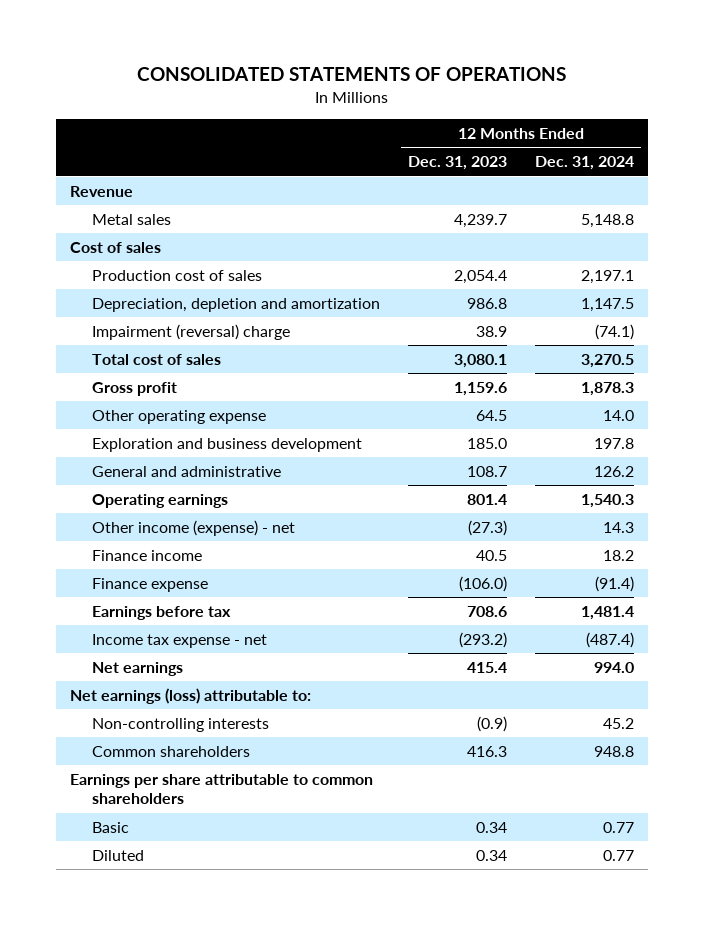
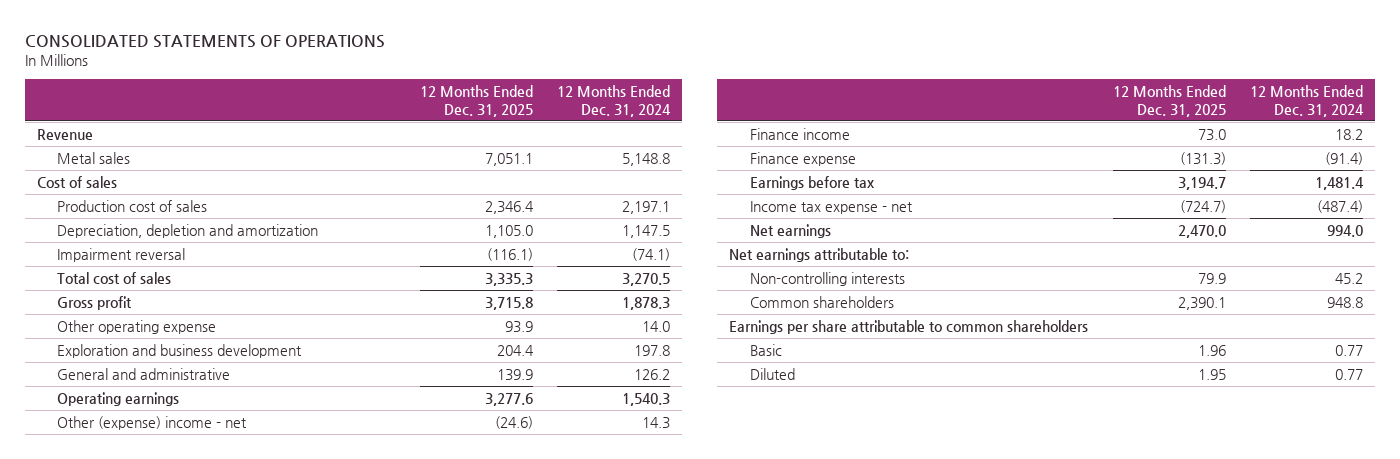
- | 12 Months Ended Dec. 31, 2023 | 12 Months Ended Dec. 31, 2024
+ | 12 Months Ended Dec. 31, 2025 | 12 Months Ended Dec. 31, 2024
- Impairment (reversal) charge | 38.9 | (74.1)
+ Impairment reversal | (116.1) | (74.1)
- Other income (expense) - net | (27.3) | 14.3
+ Other (expense) income - net | (24.6) | 14.3
- Net earnings (loss) attributable to:
+ Net earnings attributable to:

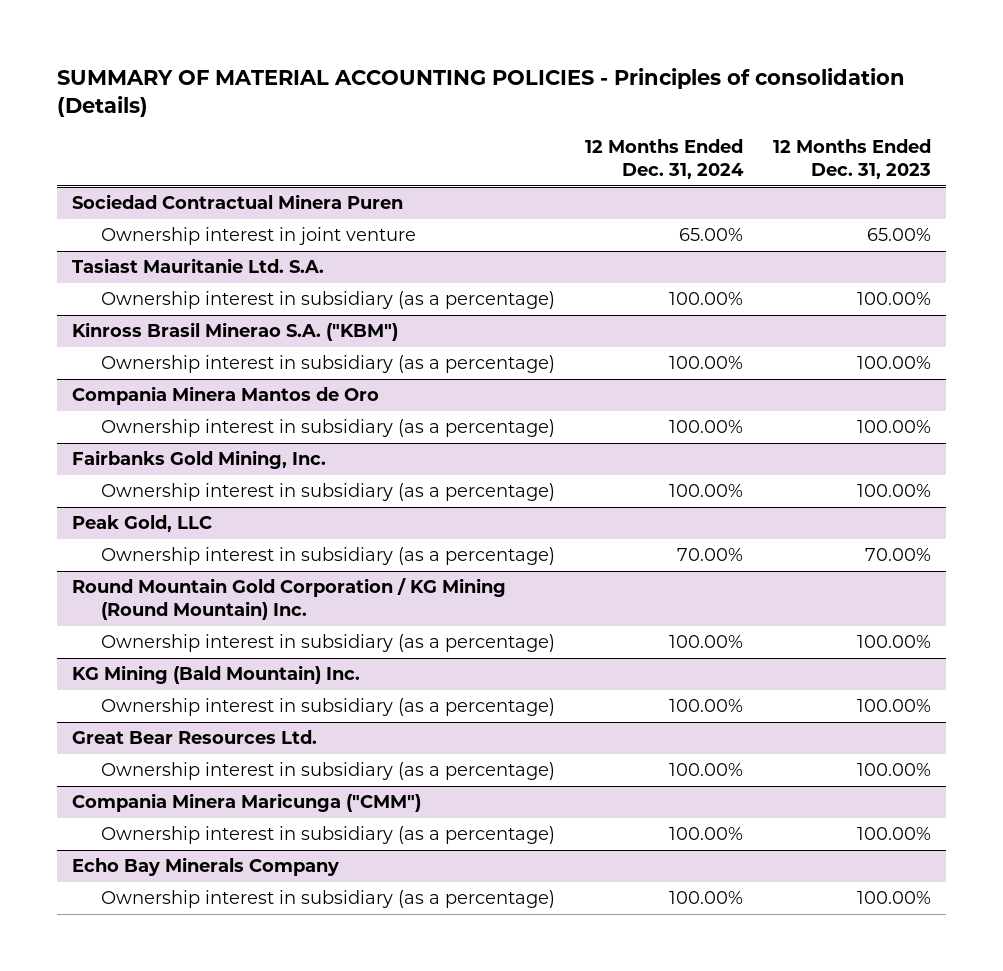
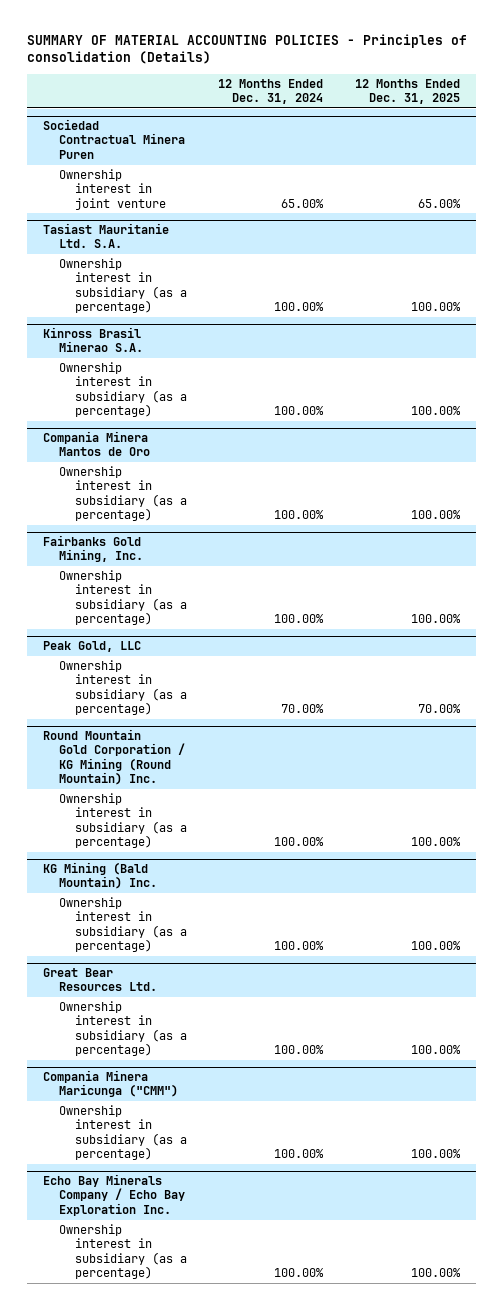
- | 12 Months Ended Dec. 31, 2024 | 12 Months Ended Dec. 31, 2023
+ | 12 Months Ended Dec. 31, 2024 | 12 Months Ended Dec. 31, 2025
- Kinross Brasil Minerao S.A. ("KBM")
+ Kinross Brasil Minerao S.A.
- Echo Bay Minerals Company
+ Echo Bay Minerals Company / Echo Bay Exploration Inc.

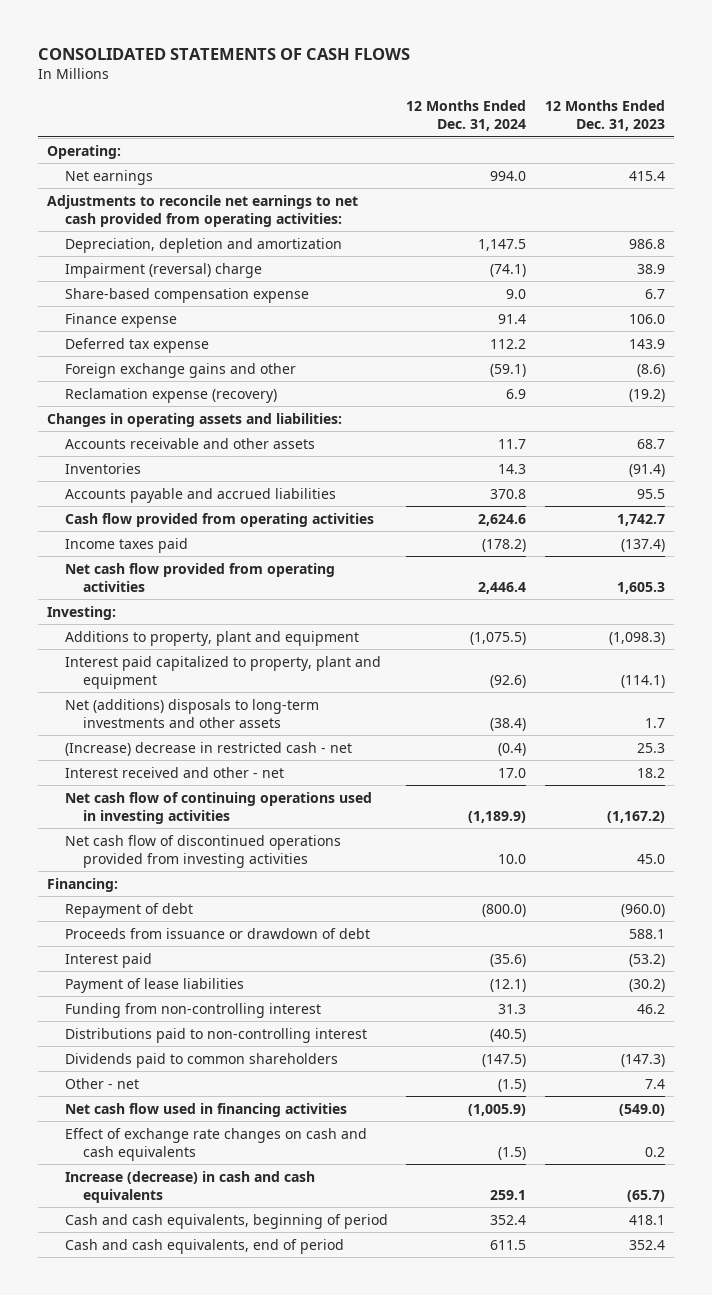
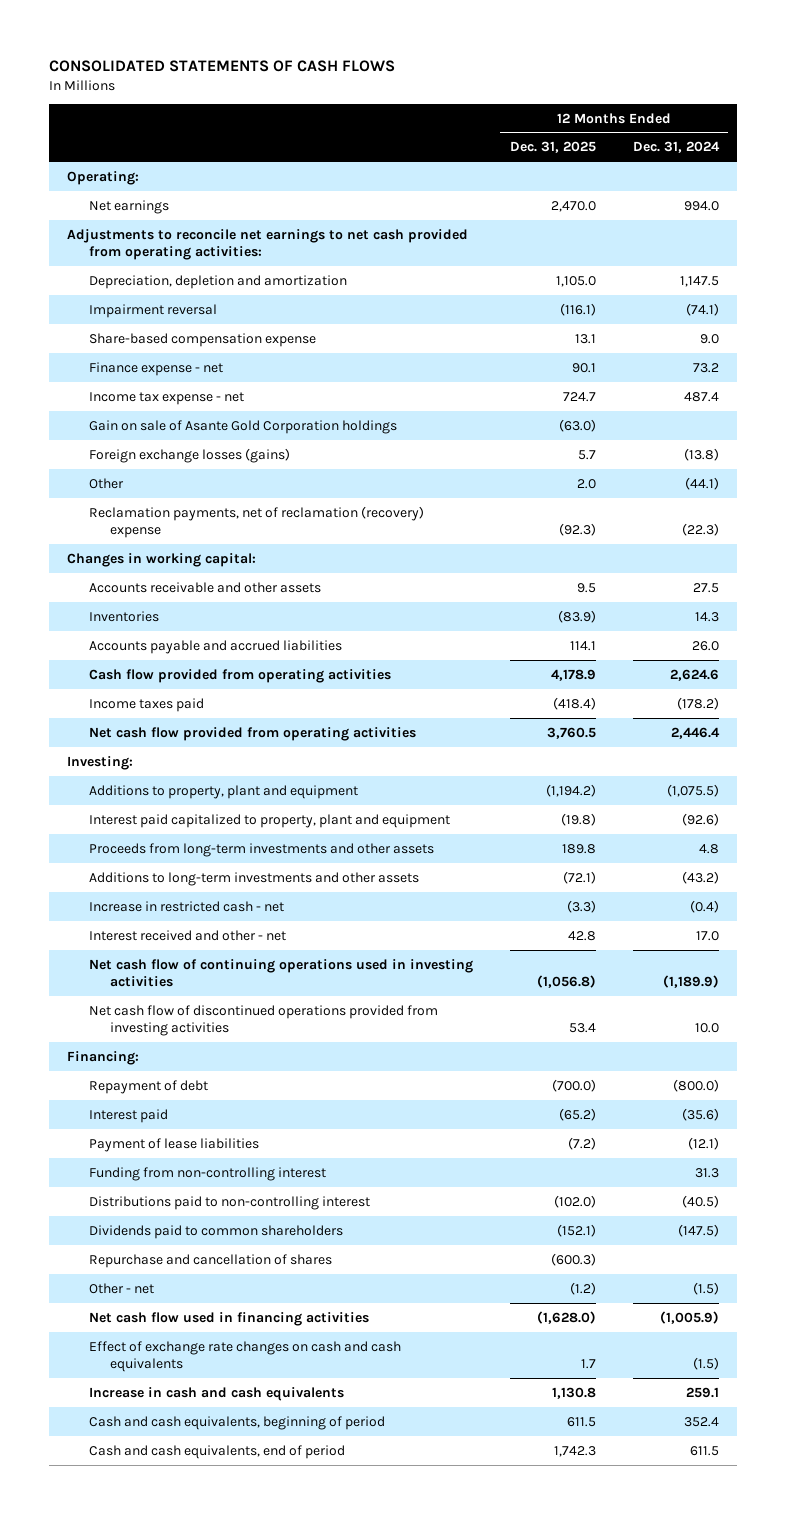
- | 12 Months Ended Dec. 31, 2024 | 12 Months Ended Dec. 31, 2023
+ | 12 Months Ended Dec. 31, 2025 | 12 Months Ended Dec. 31, 2024
- Impairment (reversal) charge | (74.1) | 38.9
+ Impairment reversal | (116.1) | (74.1)
- Finance expense | 91.4 | 106.0
- Deferred tax expense | 112.2 | 143.9
- Foreign exchange gains and other | (59.1) | (8.6)
- Reclamation expense (recovery) | 6.9 | (19.2)
- Changes in operating assets and liabilities:
- Accounts receivable and other assets | 11.7 | 68.7
+ Finance expense - net | 90.1 | 73.2
+ Income tax expense - net | 724.7 | 487.4
+ Gain on sale of Asante Gold Corporation holdings | (63.0) |
+ Foreign exchange losses (gains) | 5.7 | (13.8)
+ Other | 2.0 | (44.1)
+ Reclamation payments, net of reclamation (recovery) expense | (92.3) | (22.3)
+ Changes in working capital:
+ Accounts receivable and other assets | 9.5 | 27.5
- Accounts payable and accrued liabilities | 370.8 | 95.5
+ Accounts payable and accrued liabilities | 114.1 | 26.0
- Net (additions) disposals to long-term investments and other assets | (38.4) | 1.7
- (Increase) decrease in restricted cash - net | (0.4) | 25.3
+ Proceeds from long-term investments and other assets | 189.8 | 4.8
+ Additions to long-term investments and other assets | (72.1) | (43.2)
+ Increase in restricted cash - net | (3.3) | (0.4)
- Proceeds from issuance or drawdown of debt | | 588.1
+ Repurchase and cancellation of shares | (600.3) |
- Increase (decrease) in cash and cash equivalents | 259.1 | (65.7)
+ Increase in cash and cash equivalents | 1,130.8 | 259.1

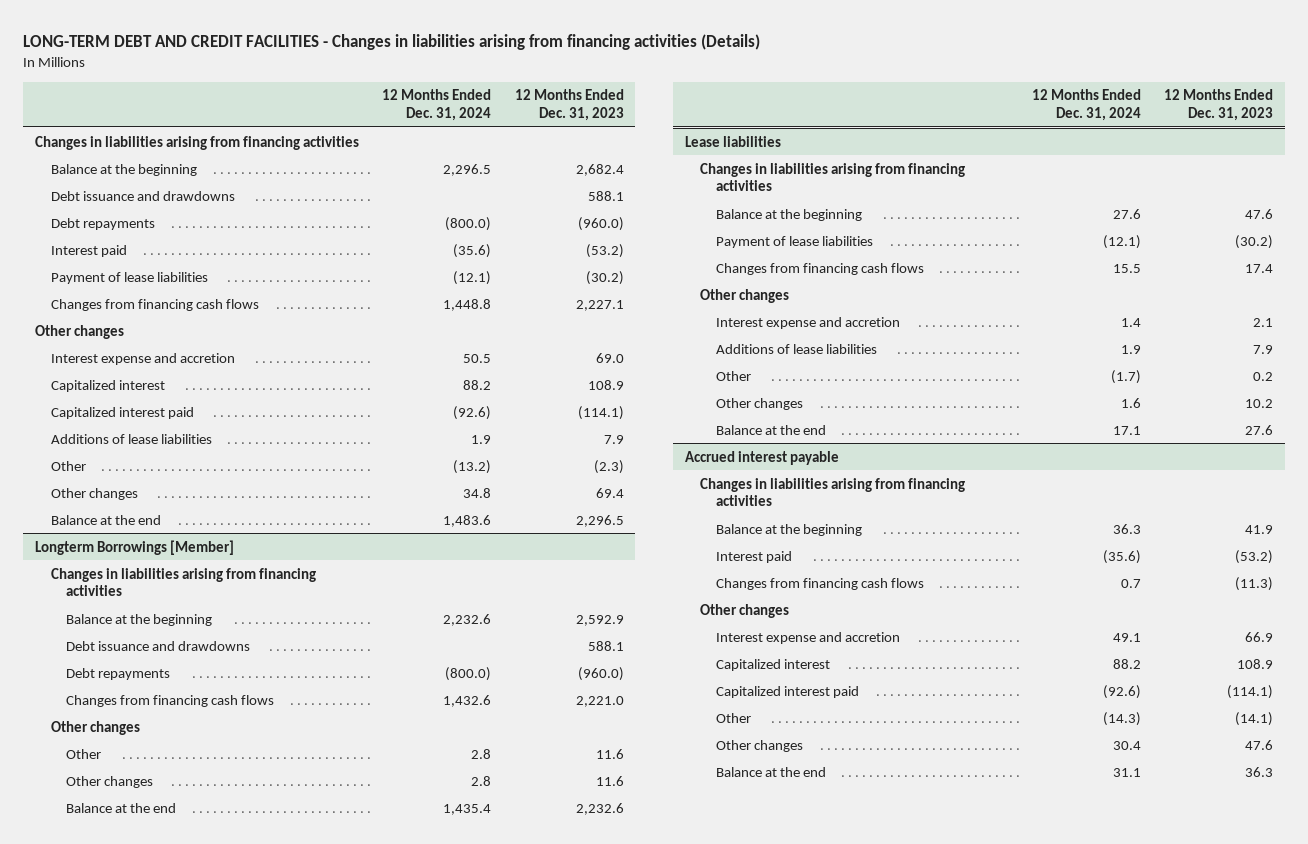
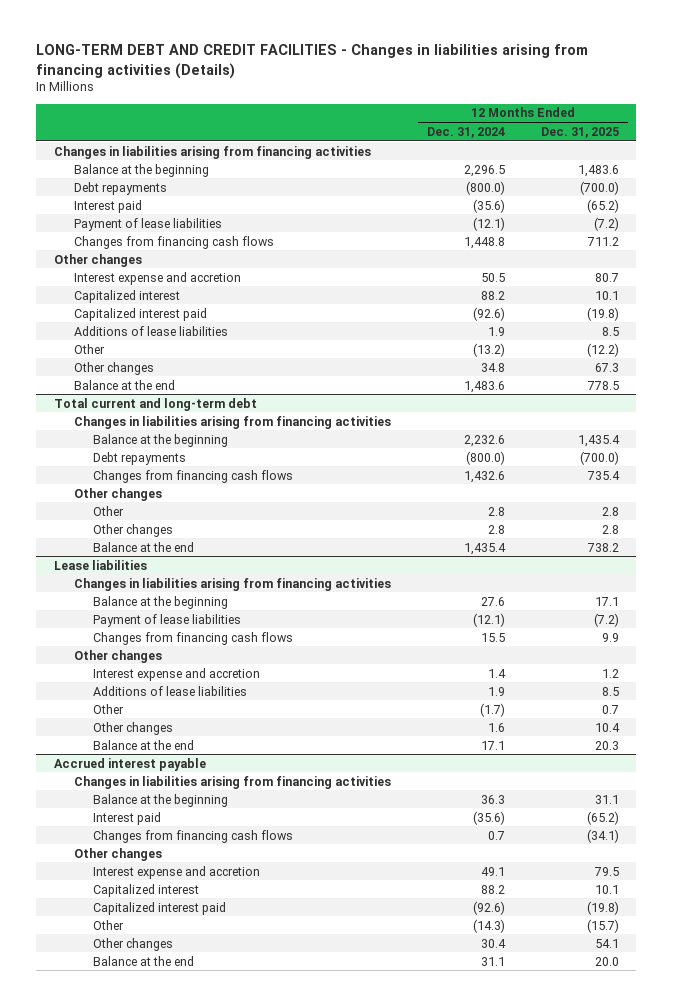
- | 12 Months Ended Dec. 31, 2024 | 12 Months Ended Dec. 31, 2023
+ | 12 Months Ended Dec. 31, 2024 | 12 Months Ended Dec. 31, 2025
- Debt issuance and drawdowns | | 588.1
- Longterm Borrowings [Member]
+ Total current and long-term debt
- Debt issuance and drawdowns | | 588.1

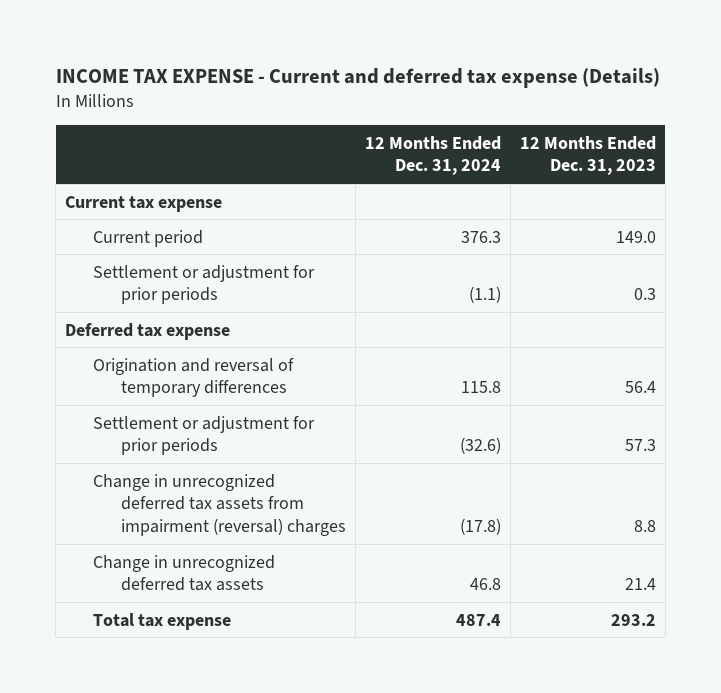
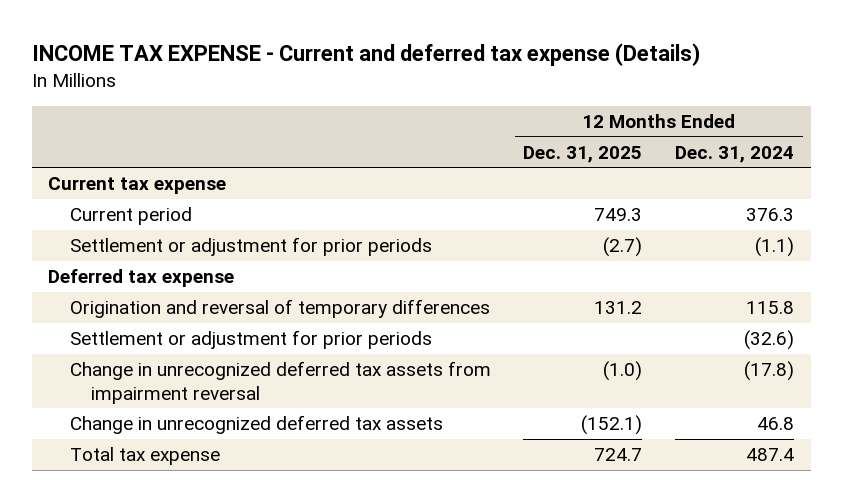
- | 12 Months Ended Dec. 31, 2024 | 12 Months Ended Dec. 31, 2023
+ | 12 Months Ended Dec. 31, 2025 | 12 Months Ended Dec. 31, 2024
- Change in unrecognized deferred tax assets from impairment (reversal) charges | (17.8) | 8.8
+ Change in unrecognized deferred tax assets from impairment reversal | (1.0) | (17.8)

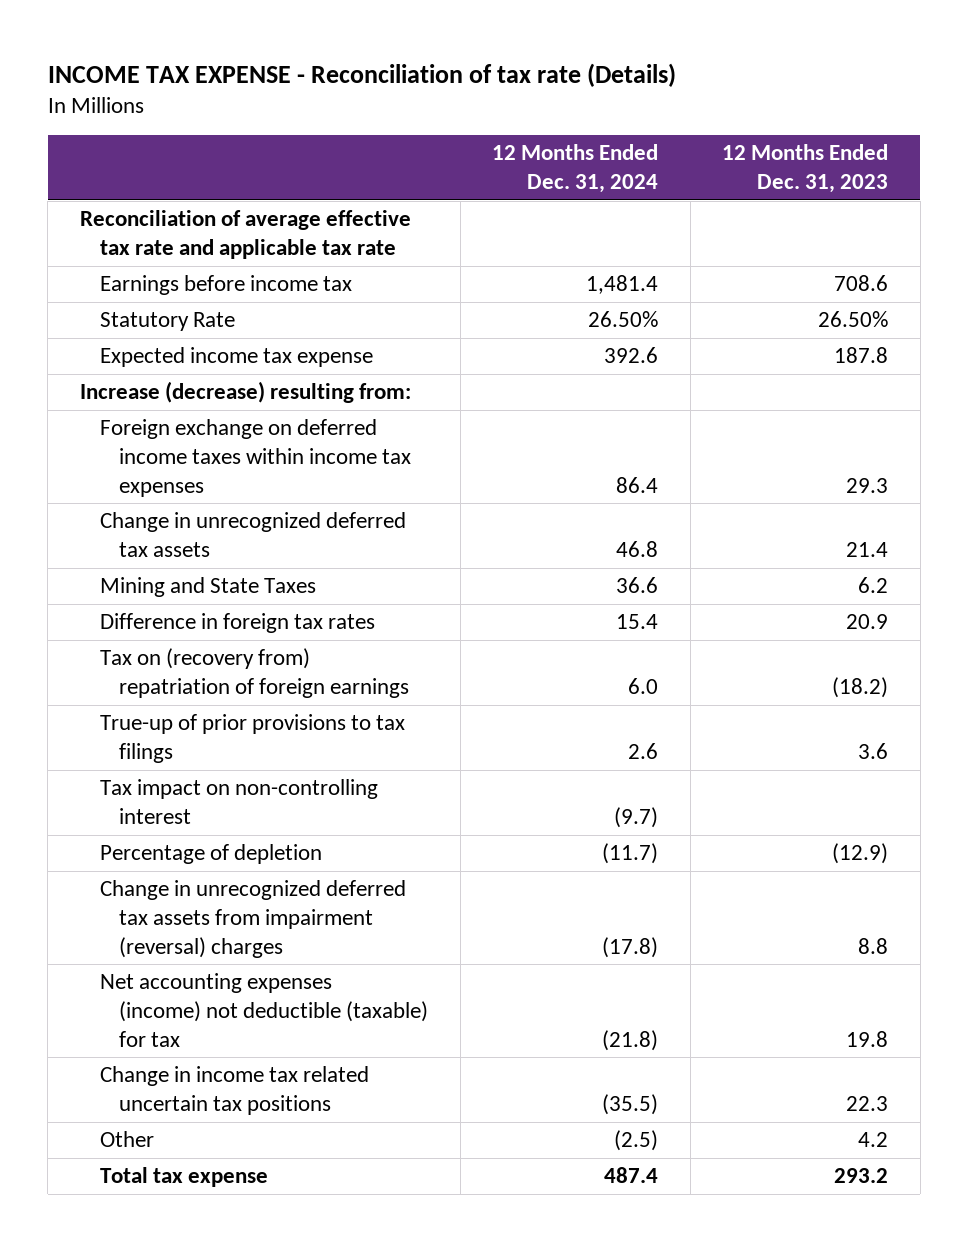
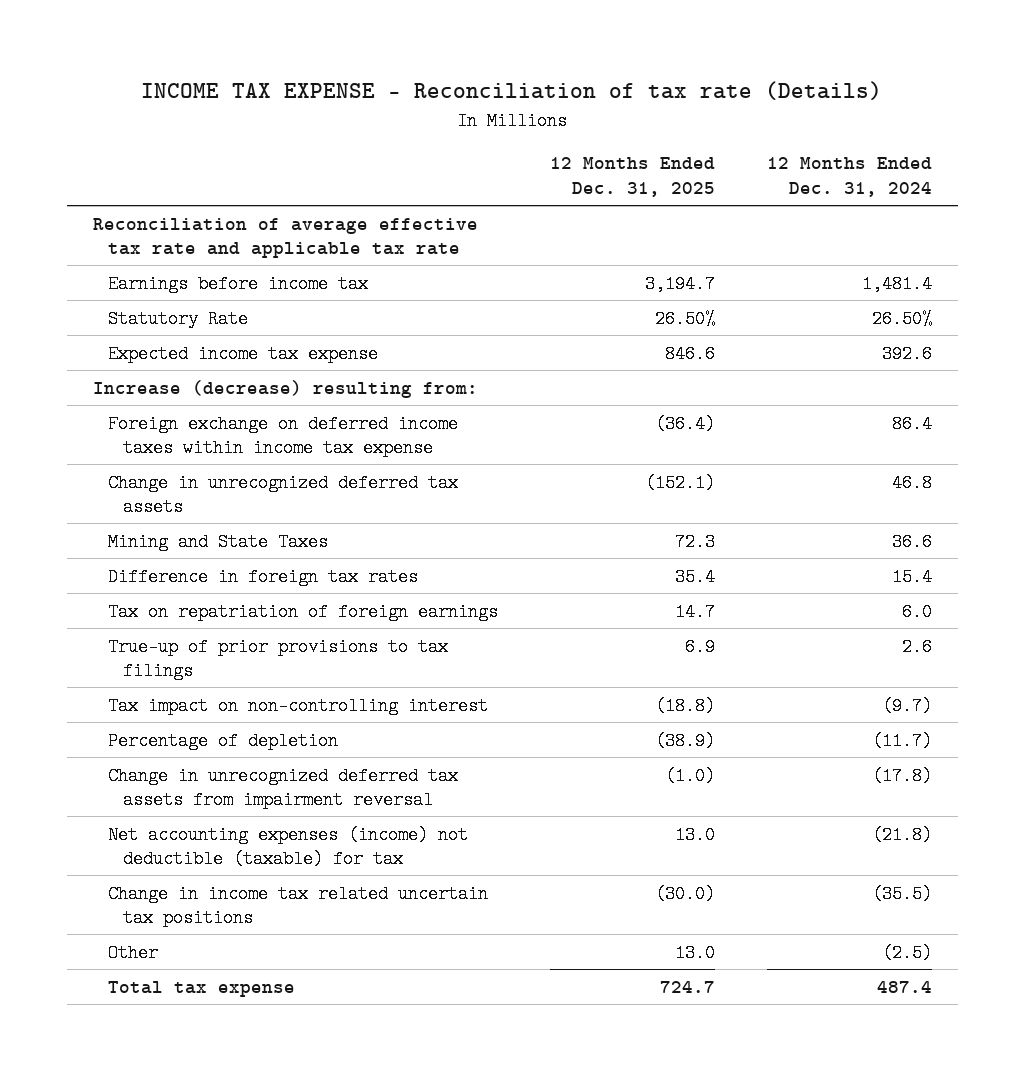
- | 12 Months Ended Dec. 31, 2024 | 12 Months Ended Dec. 31, 2023
+ | 12 Months Ended Dec. 31, 2025 | 12 Months Ended Dec. 31, 2024
- Foreign exchange on deferred income taxes within income tax expenses | 86.4 | 29.3
+ Foreign exchange on deferred income taxes within income tax expense | (36.4) | 86.4
- Tax on (recovery from) repatriation of foreign earnings | 6.0 | (18.2)
+ Tax on repatriation of foreign earnings | 14.7 | 6.0
- Change in unrecognized deferred tax assets from impairment (reversal) charges | (17.8) | 8.8
+ Change in unrecognized deferred tax assets from impairment reversal | (1.0) | (17.8)

